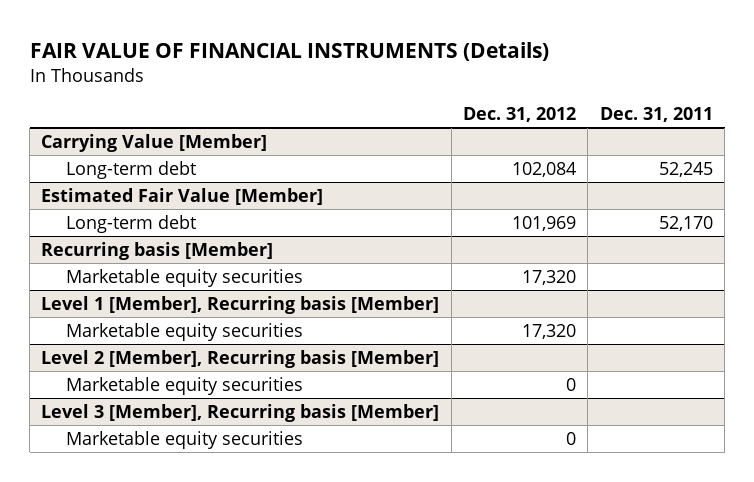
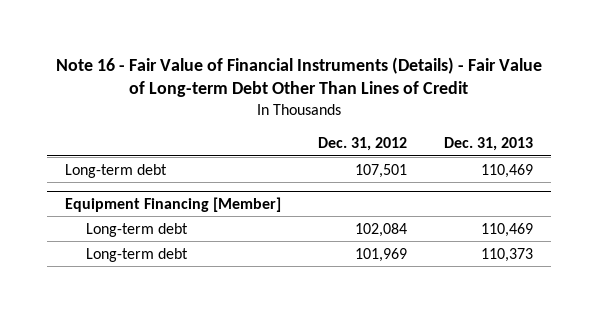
- FAIR VALUE OF FINANCIAL INSTRUMENTS (Details)
+ Note 16 - Fair Value of Financial Instruments (Details) - Fair Value of Long-term Debt Other Than Lines of Credit
- | Dec. 31, 2012 | Dec. 31, 2011
+ | Dec. 31, 2012 | Dec. 31, 2013
- Carrying Value [Member]
+ Long-term debt | 107,501 | 110,469
+ Equipment Financing [Member]
- Estimated Fair Value [Member]
- Recurring basis [Member]
- Marketable equity securities | 17,320 |
- Level 1 [Member], Recurring basis [Member]
- Marketable equity securities | 17,320 |
- Level 2 [Member], Recurring basis [Member]
- Marketable equity securities | 0 |
- Level 3 [Member], Recurring basis [Member]
- Marketable equity securities | 0 |

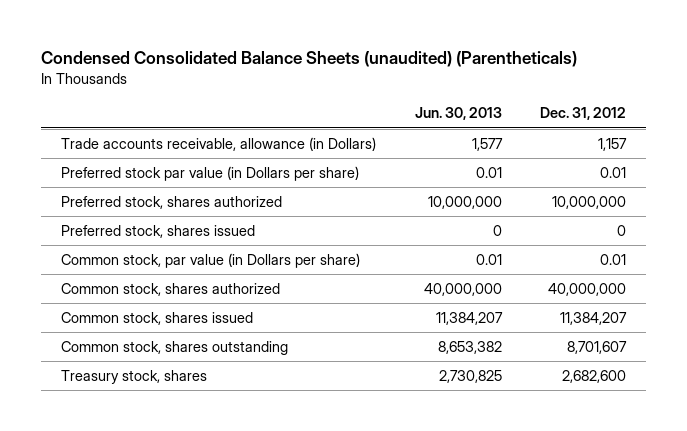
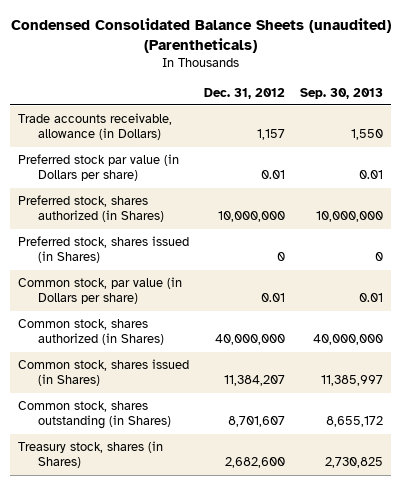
- | Jun. 30, 2013 | Dec. 31, 2012
+ | Dec. 31, 2012 | Sep. 30, 2013
- Preferred stock, shares authorized | 10,000,000 | 10,000,000
- Preferred stock, shares issued | 0 | 0
+ Preferred stock, shares authorized (in Shares) | 10,000,000 | 10,000,000
+ Preferred stock, shares issued (in Shares) | 0 | 0
- Common stock, shares authorized | 40,000,000 | 40,000,000
- Common stock, shares issued | 11,384,207 | 11,384,207
- Common stock, shares outstanding | 8,653,382 | 8,701,607
- Treasury stock, shares | 2,730,825 | 2,682,600
+ Common stock, shares authorized (in Shares) | 40,000,000 | 40,000,000
+ Common stock, shares issued (in Shares) | 11,384,207 | 11,385,997
+ Common stock, shares outstanding (in Shares) | 8,701,607 | 8,655,172
+ Treasury stock, shares (in Shares) | 2,682,600 | 2,730,825

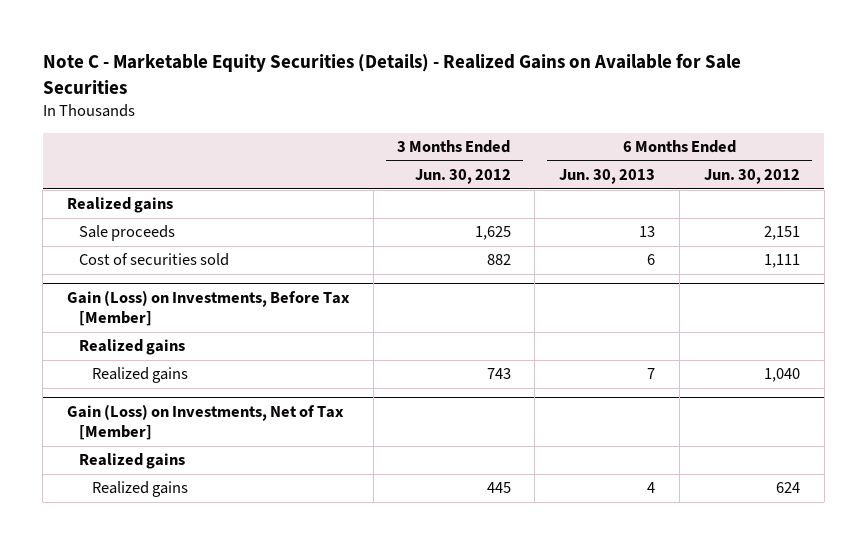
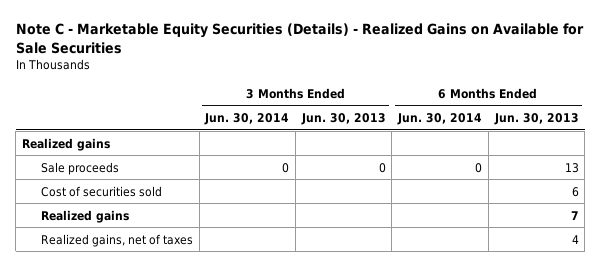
- | 3 Months Ended Jun. 30, 2012 | 6 Months Ended Jun. 30, 2013 | 6 Months Ended Jun. 30, 2012
+ | 3 Months Ended Jun. 30, 2014 | 3 Months Ended Jun. 30, 2013 | 6 Months Ended Jun. 30, 2014 | 6 Months Ended Jun. 30, 2013
- Gain (Loss) on Investments, Before Tax [Member]
- Realized gains
- Gain (Loss) on Investments, Net of Tax [Member]
- Realized gains
- Realized gains | 445 | 4 | 624
+ Realized gains, net of taxes | | | | 4

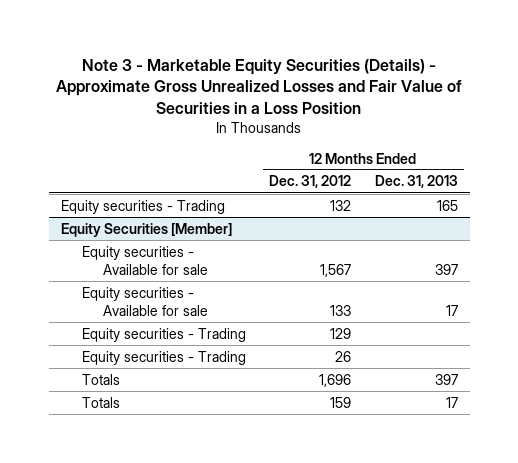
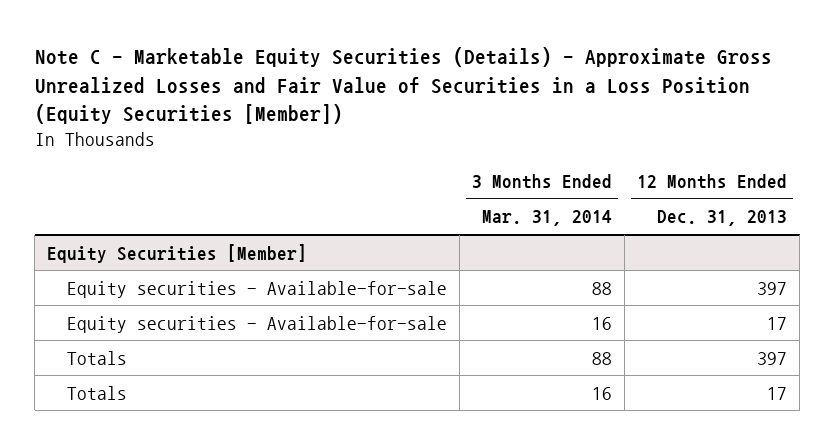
- Note 3 - Marketable Equity Securities (Details) - Approximate Gross Unrealized Losses and Fair Value of Securities in a Loss Position
+ Note C - Marketable Equity Securities (Details) - Approximate Gross Unrealized Losses and Fair Value of Securities in a Loss Position (Equity Securities [Member])
- | 12 Months Ended Dec. 31, 2012 | 12 Months Ended Dec. 31, 2013
+ | 3 Months Ended Mar. 31, 2014 | 12 Months Ended Dec. 31, 2013
- Equity securities - Trading | 132 | 165
@ Equity Securities [Member]
- Equity securities - Available for sale | 1,567 | 397
- Equity securities - Available for sale | 133 | 17
- Equity securities - Trading | 129 |
- Equity securities - Trading | 26 |
+ Equity securities - Available-for-sale | 88 | 397
+ Equity securities - Available-for-sale | 16 | 17

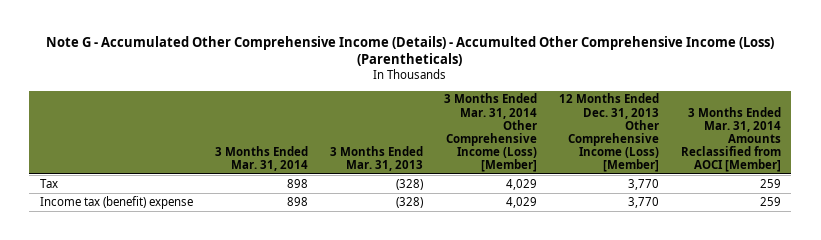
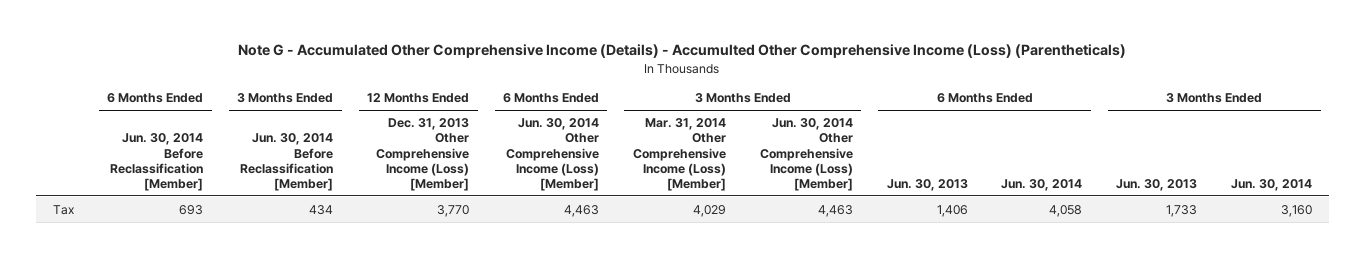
- | 3 Months Ended Mar. 31, 2014 | 3 Months Ended Mar. 31, 2013 | 3 Months Ended Mar. 31, 2014 Other Comprehensive Income (Loss) [Member] | 12 Months Ended Dec. 31, 2013 Other Comprehensive Income (Loss) [Member] | 3 Months Ended Mar. 31, 2014 Amounts Reclassified from AOCI [Member]
+ | 6 Months Ended Jun. 30, 2014 Before Reclassification [Member] | 3 Months Ended Jun. 30, 2014 Before Reclassification [Member] | 12 Months Ended Dec. 31, 2013 Other Comprehensive Income (Loss) [Member] | 6 Months Ended Jun. 30, 2014 Other Comprehensive Income (Loss) [Member] | 3 Months Ended Mar. 31, 2014 Other Comprehensive Income (Loss) [Member] | 3 Months Ended Jun. 30, 2014 Other Comprehensive Income (Loss) [Member] | 6 Months Ended Jun. 30, 2013 | 6 Months Ended Jun. 30, 2014 | 3 Months Ended Jun. 30, 2013 | 3 Months Ended Jun. 30, 2014
- Income tax (benefit) expense | 898 | (328) | 4,029 | 3,770 | 259

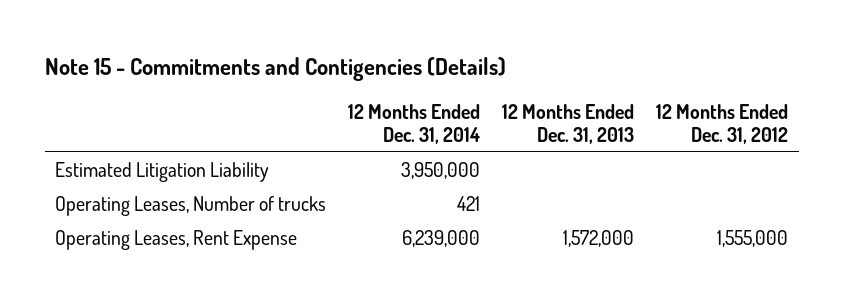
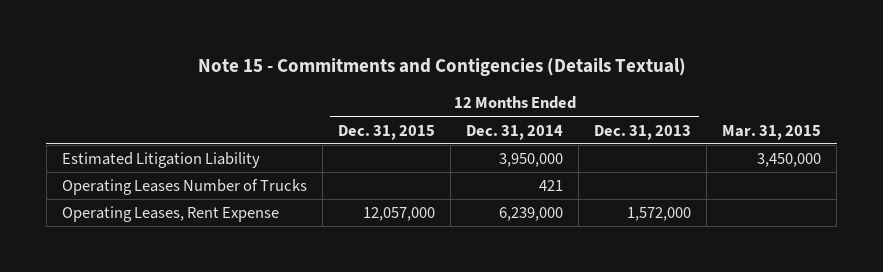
- Note 15 - Commitments and Contigencies (Details)
+ Note 15 - Commitments and Contigencies (Details Textual)
- | 12 Months Ended Dec. 31, 2014 | 12 Months Ended Dec. 31, 2013 | 12 Months Ended Dec. 31, 2012
+ | 12 Months Ended Dec. 31, 2015 | 12 Months Ended Dec. 31, 2014 | 12 Months Ended Dec. 31, 2013 | Mar. 31, 2015
- Operating Leases, Number of trucks | 421 | |
+ Operating Leases Number of Trucks | | 421 | |

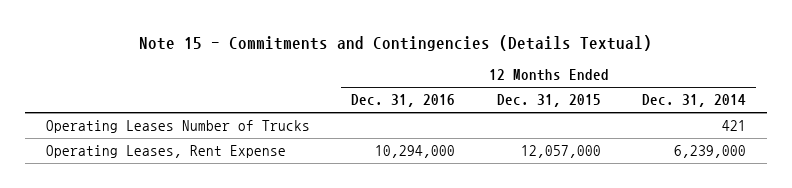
- Note 15 - Commitments and Contigencies (Details Textual)
+ Note 15 - Commitments and Contingencies (Details Textual)
- | 12 Months Ended Dec. 31, 2015 | 12 Months Ended Dec. 31, 2014 | 12 Months Ended Dec. 31, 2013 | Mar. 31, 2015
+ | 12 Months Ended Dec. 31, 2016 | 12 Months Ended Dec. 31, 2015 | 12 Months Ended Dec. 31, 2014
- Estimated Litigation Liability | | 3,950,000 | | 3,450,000

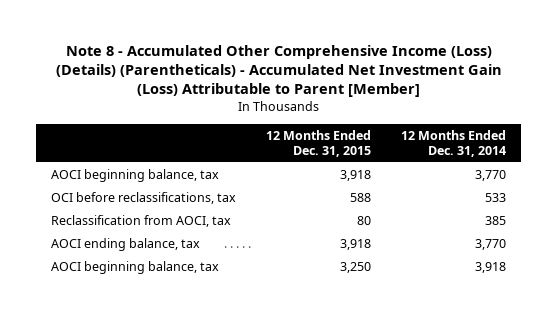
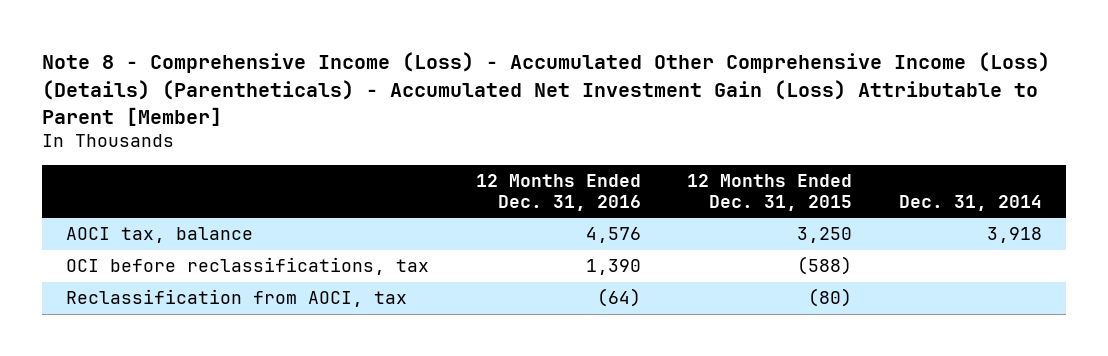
- Note 8 - Accumulated Other Comprehensive Income (Loss) (Details) (Parentheticals) - Accumulated Net Investment Gain (Loss) Attributable to Parent [Member]
+ Note 8 - Comprehensive Income (Loss) - Accumulated Other Comprehensive Income (Loss) (Details) (Parentheticals) - Accumulated Net Investment Gain (Loss) Attributable to Parent [Member]
- | 12 Months Ended Dec. 31, 2015 | 12 Months Ended Dec. 31, 2014
+ | 12 Months Ended Dec. 31, 2016 | 12 Months Ended Dec. 31, 2015 | Dec. 31, 2014
- AOCI beginning balance, tax | 3,918 | 3,770
- OCI before reclassifications, tax | 588 | 533
- Reclassification from AOCI, tax | 80 | 385
- AOCI ending balance, tax | 3,918 | 3,770
- AOCI beginning balance, tax | 3,250 | 3,918
+ AOCI tax, balance | 4,576 | 3,250 | 3,918
+ OCI before reclassifications, tax | 1,390 | (588) |
+ Reclassification from AOCI, tax | (64) | (80) |

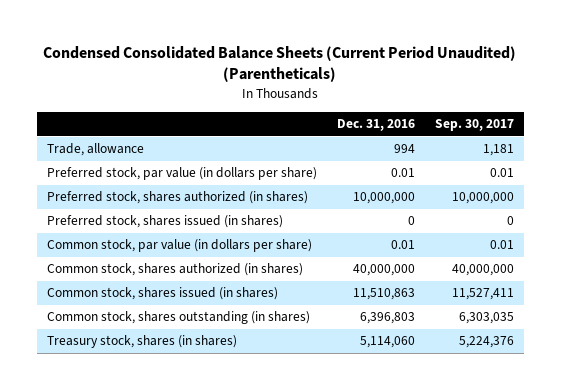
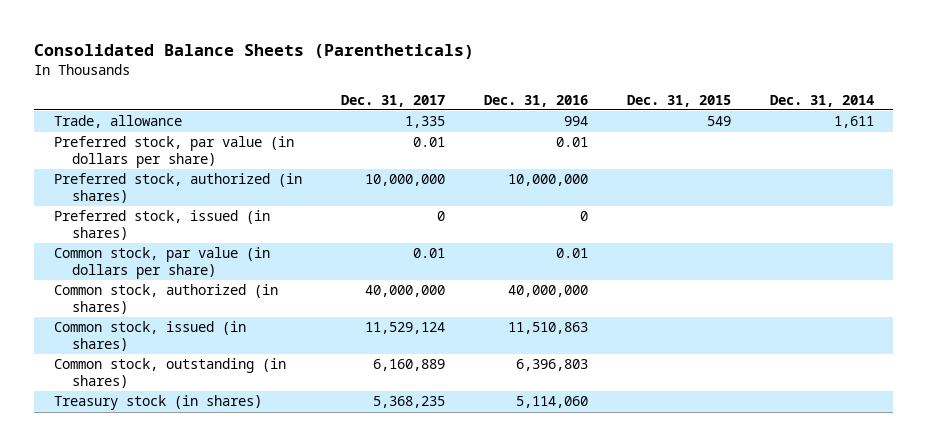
- Condensed Consolidated Balance Sheets (Current Period Unaudited) (Parentheticals)
+ Consolidated Balance Sheets (Parentheticals)
- | Dec. 31, 2016 | Sep. 30, 2017
+ | Dec. 31, 2017 | Dec. 31, 2016 | Dec. 31, 2015 | Dec. 31, 2014
- Preferred stock, shares authorized (in shares) | 10,000,000 | 10,000,000
- Preferred stock, shares issued (in shares) | 0 | 0
+ Preferred stock, authorized (in shares) | 10,000,000 | 10,000,000 | |
+ Preferred stock, issued (in shares) | 0 | 0 | |
- Common stock, shares authorized (in shares) | 40,000,000 | 40,000,000
- Common stock, shares issued (in shares) | 11,510,863 | 11,527,411
- Common stock, shares outstanding (in shares) | 6,396,803 | 6,303,035
- Treasury stock, shares (in shares) | 5,114,060 | 5,224,376
+ Common stock, authorized (in shares) | 40,000,000 | 40,000,000 | |
+ Common stock, issued (in shares) | 11,529,124 | 11,510,863 | |
+ Common stock, outstanding (in shares) | 6,160,889 | 6,396,803 | |
+ Treasury stock (in shares) | 5,368,235 | 5,114,060 | |

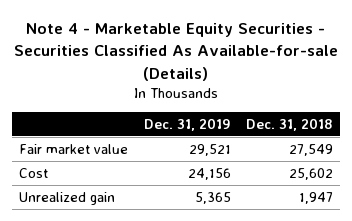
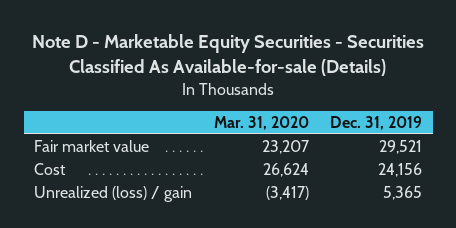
- Note 4 - Marketable Equity Securities - Securities Classified As Available-for-sale (Details)
+ Note D - Marketable Equity Securities - Securities Classified As Available-for-sale (Details)
- | Dec. 31, 2019 | Dec. 31, 2018
+ | Mar. 31, 2020 | Dec. 31, 2019
- Unrealized gain | 5,365 | 1,947
+ Unrealized (loss) / gain | (3,417) | 5,365

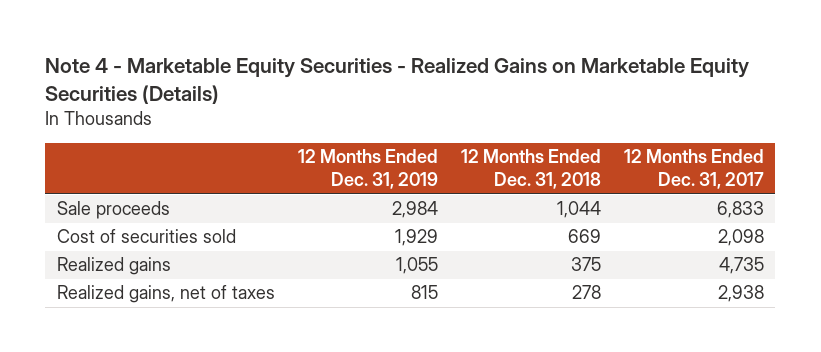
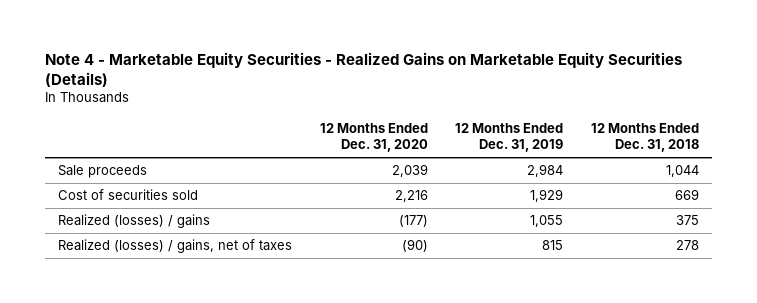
- | 12 Months Ended Dec. 31, 2019 | 12 Months Ended Dec. 31, 2018 | 12 Months Ended Dec. 31, 2017
+ | 12 Months Ended Dec. 31, 2020 | 12 Months Ended Dec. 31, 2019 | 12 Months Ended Dec. 31, 2018
- Realized gains | 1,055 | 375 | 4,735
- Realized gains, net of taxes | 815 | 278 | 2,938
+ Realized (losses) / gains | (177) | 1,055 | 375
+ Realized (losses) / gains, net of taxes | (90) | 815 | 278

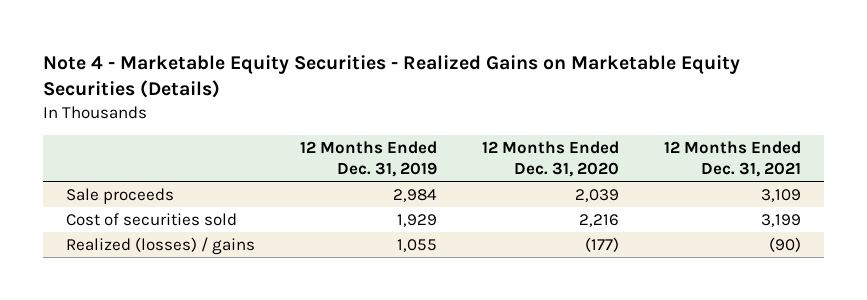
- | 12 Months Ended Dec. 31, 2020 | 12 Months Ended Dec. 31, 2019 | 12 Months Ended Dec. 31, 2018
+ | 12 Months Ended Dec. 31, 2019 | 12 Months Ended Dec. 31, 2020 | 12 Months Ended Dec. 31, 2021
- Realized (losses) / gains, net of taxes | (90) | 815 | 278

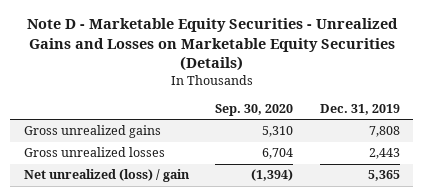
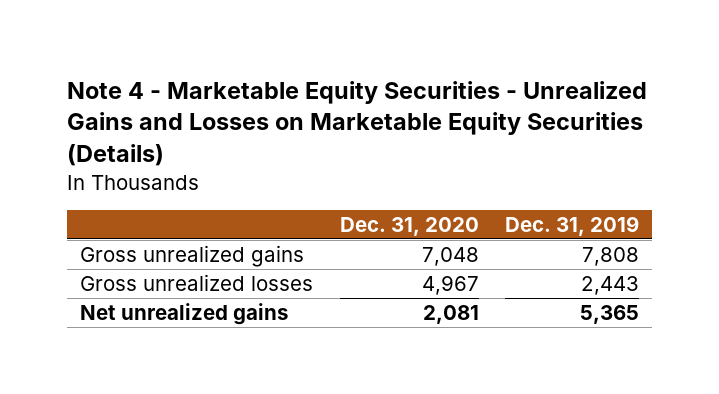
- Note D - Marketable Equity Securities - Unrealized Gains and Losses on Marketable Equity Securities (Details)
+ Note 4 - Marketable Equity Securities - Unrealized Gains and Losses on Marketable Equity Securities (Details)
- | Sep. 30, 2020 | Dec. 31, 2019
+ | Dec. 31, 2020 | Dec. 31, 2019
- Net unrealized (loss) / gain | (1,394) | 5,365
+ Net unrealized gains | 2,081 | 5,365

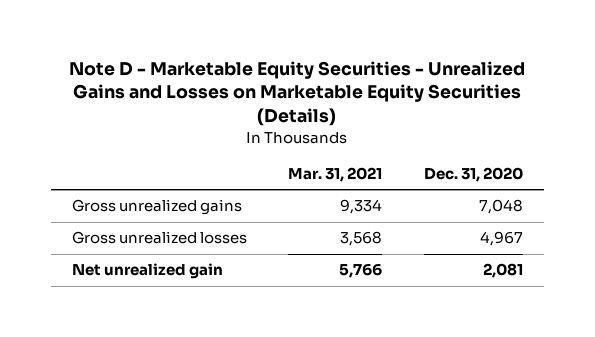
- Note 4 - Marketable Equity Securities - Unrealized Gains and Losses on Marketable Equity Securities (Details)
+ Note D - Marketable Equity Securities - Unrealized Gains and Losses on Marketable Equity Securities (Details)
- | Dec. 31, 2020 | Dec. 31, 2019
+ | Mar. 31, 2021 | Dec. 31, 2020
- Net unrealized gains | 2,081 | 5,365
+ Net unrealized gain | 5,766 | 2,081

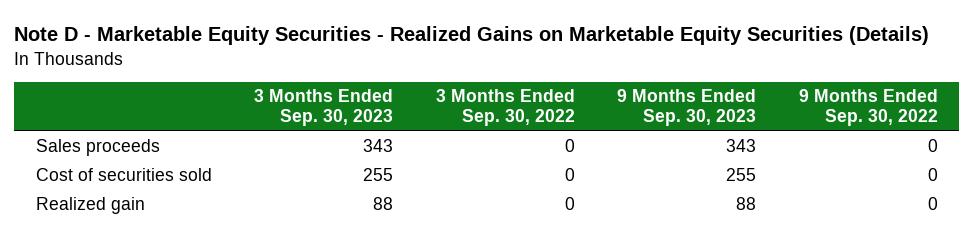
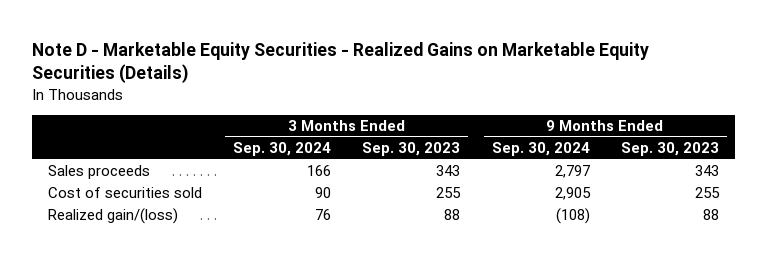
- | 3 Months Ended Sep. 30, 2023 | 3 Months Ended Sep. 30, 2022 | 9 Months Ended Sep. 30, 2023 | 9 Months Ended Sep. 30, 2022
+ | 3 Months Ended Sep. 30, 2024 | 3 Months Ended Sep. 30, 2023 | 9 Months Ended Sep. 30, 2024 | 9 Months Ended Sep. 30, 2023
- Realized gain | 88 | 0 | 88 | 0
+ Realized gain/(loss) | 76 | 88 | (108) | 88

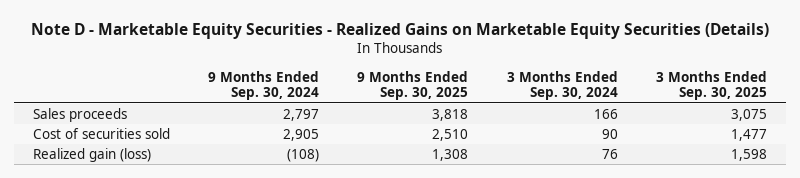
- | 3 Months Ended Sep. 30, 2024 | 3 Months Ended Sep. 30, 2023 | 9 Months Ended Sep. 30, 2024 | 9 Months Ended Sep. 30, 2023
+ | 9 Months Ended Sep. 30, 2024 | 9 Months Ended Sep. 30, 2025 | 3 Months Ended Sep. 30, 2024 | 3 Months Ended Sep. 30, 2025
- Realized gain/(loss) | 76 | 88 | (108) | 88
+ Realized gain (loss) | (108) | 1,308 | 76 | 1,598

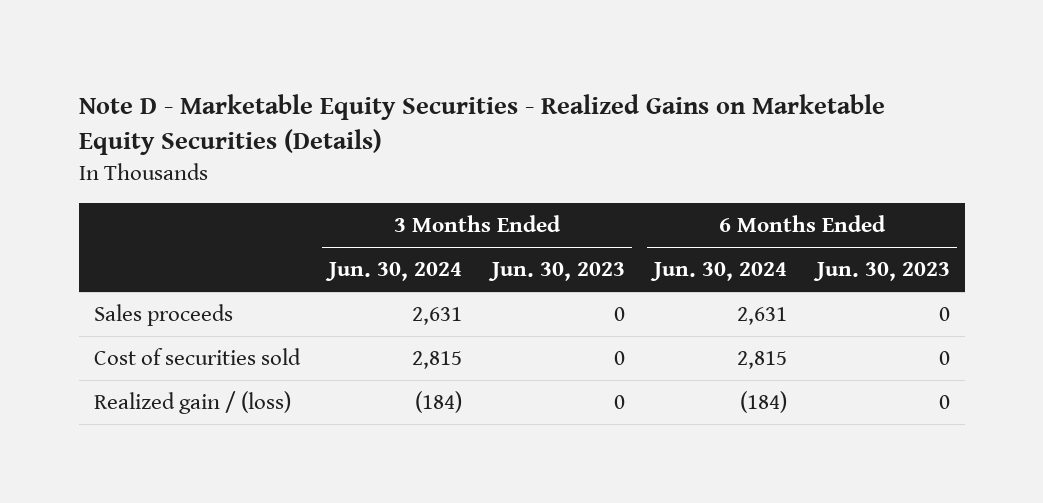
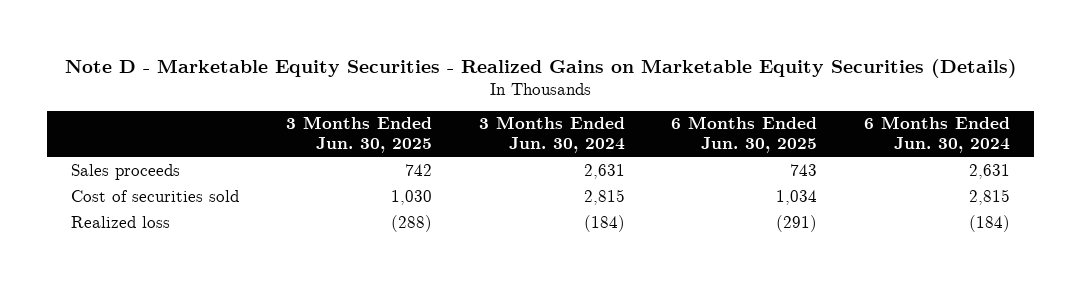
- | 3 Months Ended Jun. 30, 2024 | 3 Months Ended Jun. 30, 2023 | 6 Months Ended Jun. 30, 2024 | 6 Months Ended Jun. 30, 2023
+ | 3 Months Ended Jun. 30, 2025 | 3 Months Ended Jun. 30, 2024 | 6 Months Ended Jun. 30, 2025 | 6 Months Ended Jun. 30, 2024
- Realized gain / (loss) | (184) | 0 | (184) | 0
+ Realized loss | (288) | (184) | (291) | (184)

